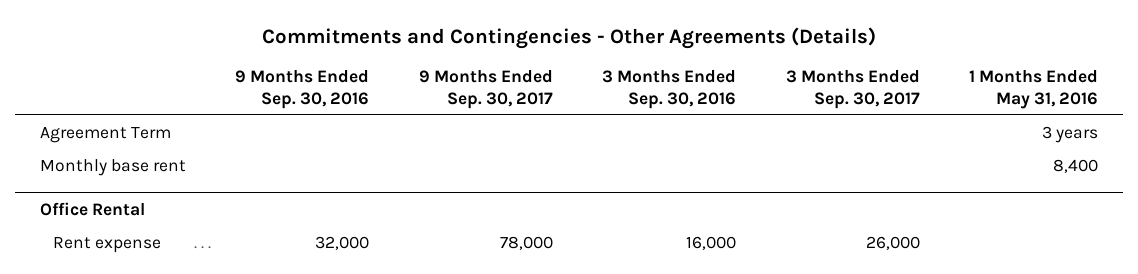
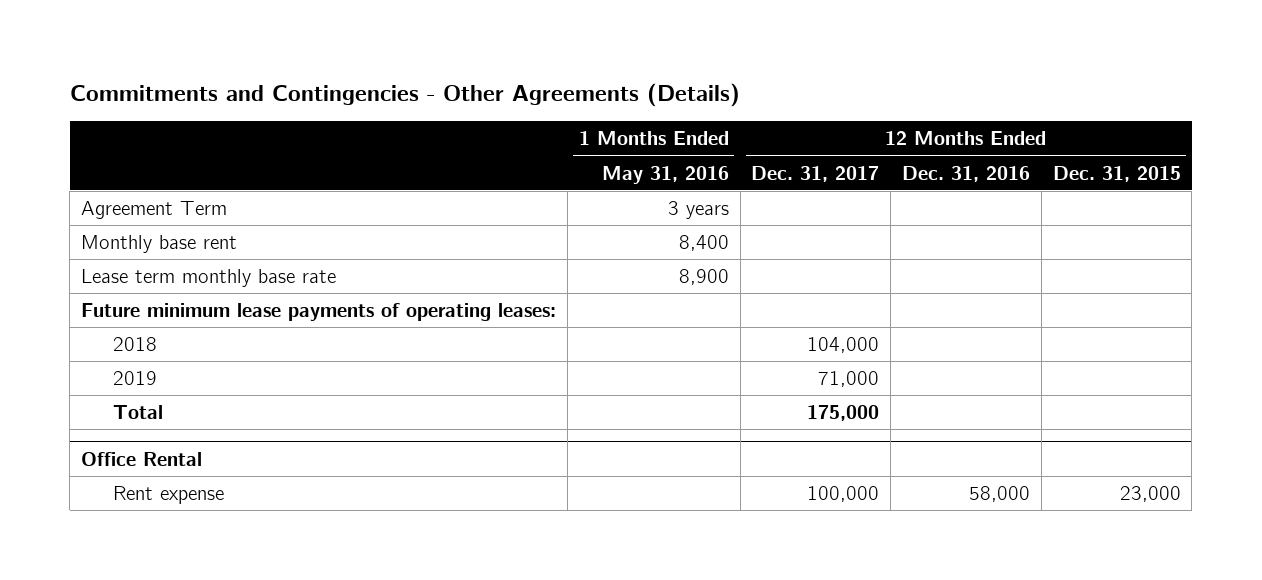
- | 9 Months Ended Sep. 30, 2016 | 9 Months Ended Sep. 30, 2017 | 3 Months Ended Sep. 30, 2016 | 3 Months Ended Sep. 30, 2017 | 1 Months Ended May 31, 2016
+ | 1 Months Ended May 31, 2016 | 12 Months Ended Dec. 31, 2017 | 12 Months Ended Dec. 31, 2016 | 12 Months Ended Dec. 31, 2015
+ Lease term monthly base rate | 8,900 | | |
+ Future minimum lease payments of operating leases:
+ 2018 | | 104,000 | |
+ 2019 | | 71,000 | |
+ Total | | 175,000 | |

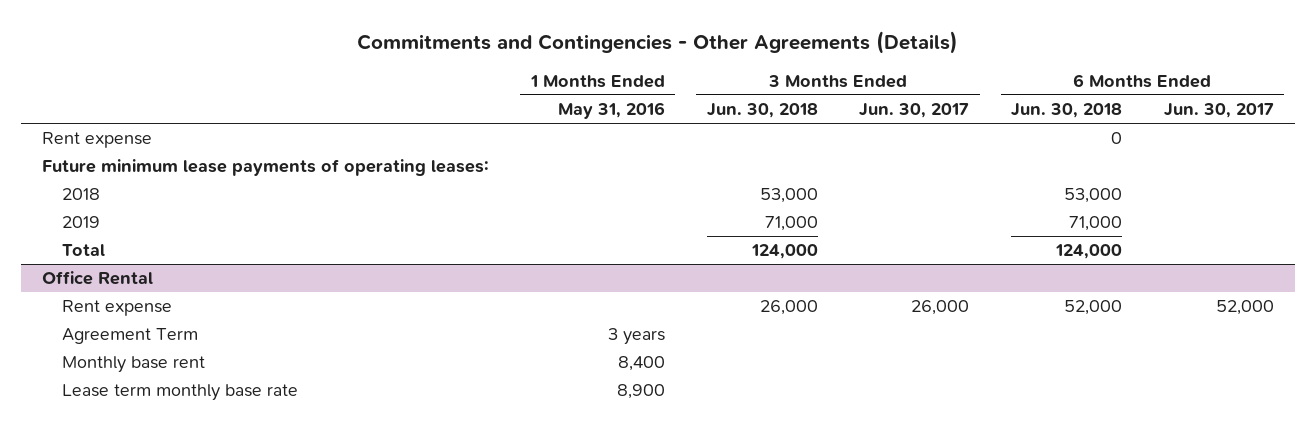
- | 1 Months Ended May 31, 2016 | 12 Months Ended Dec. 31, 2017 | 12 Months Ended Dec. 31, 2016 | 12 Months Ended Dec. 31, 2015
+ | 1 Months Ended May 31, 2016 | 3 Months Ended Jun. 30, 2018 | 3 Months Ended Jun. 30, 2017 | 6 Months Ended Jun. 30, 2018 | 6 Months Ended Jun. 30, 2017
- Agreement Term | 3 years | | |
- Monthly base rent | 8,400 | | |
- Lease term monthly base rate | 8,900 | | |
+ Rent expense | | | | 0 |
@ Office Rental
+ Agreement Term | 3 years | | | |
+ Monthly base rent | 8,400 | | | |
+ Lease term monthly base rate | 8,900 | | | |

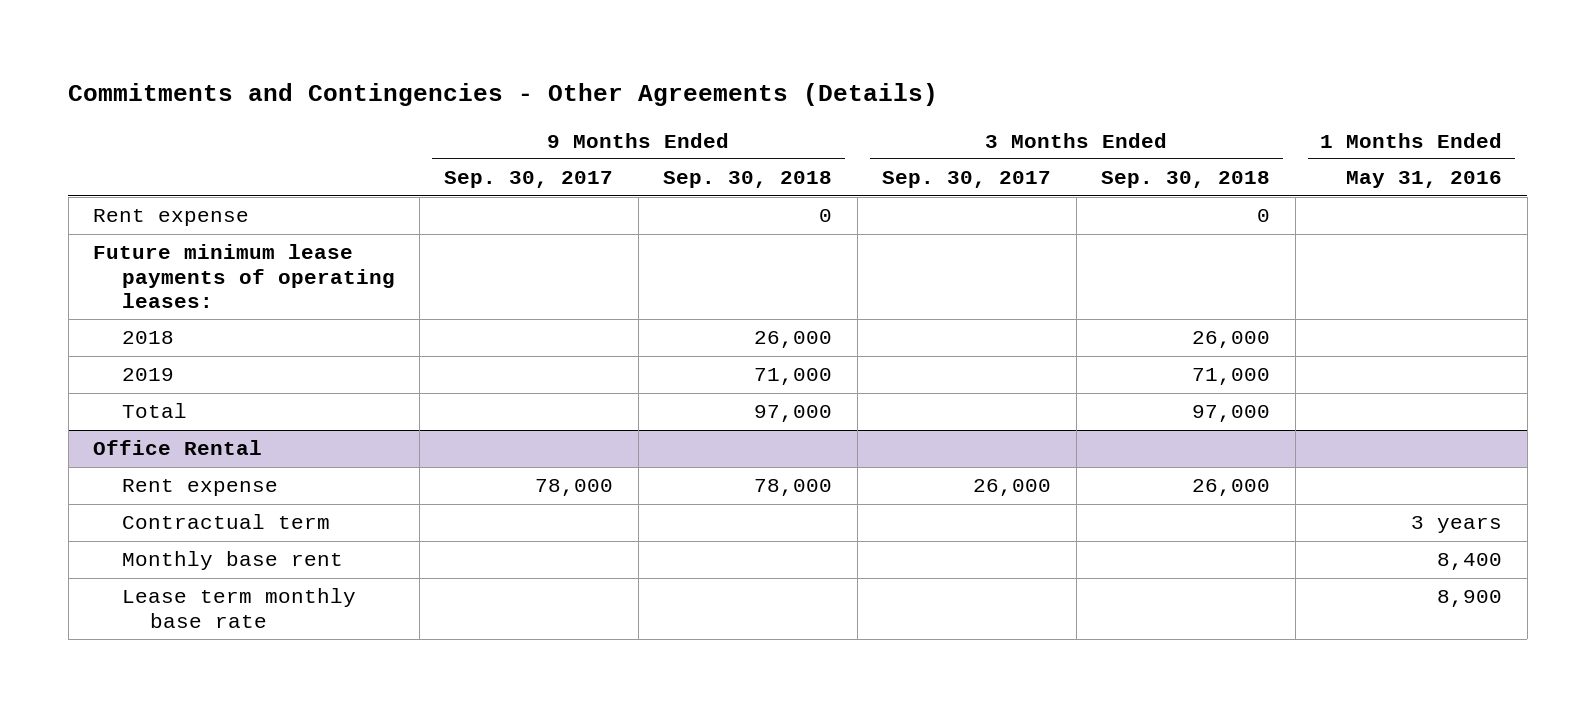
- | 1 Months Ended May 31, 2016 | 3 Months Ended Jun. 30, 2018 | 3 Months Ended Jun. 30, 2017 | 6 Months Ended Jun. 30, 2018 | 6 Months Ended Jun. 30, 2017
+ | 9 Months Ended Sep. 30, 2017 | 9 Months Ended Sep. 30, 2018 | 3 Months Ended Sep. 30, 2017 | 3 Months Ended Sep. 30, 2018 | 1 Months Ended May 31, 2016
@ Office Rental
- Agreement Term | 3 years | | | |
+ Contractual term | | | | | 3 years

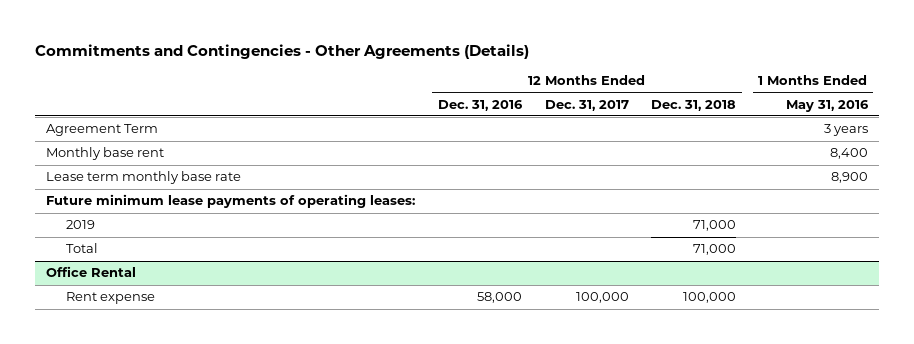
- | 9 Months Ended Sep. 30, 2017 | 9 Months Ended Sep. 30, 2018 | 3 Months Ended Sep. 30, 2017 | 3 Months Ended Sep. 30, 2018 | 1 Months Ended May 31, 2016
+ | 12 Months Ended Dec. 31, 2016 | 12 Months Ended Dec. 31, 2017 | 12 Months Ended Dec. 31, 2018 | 1 Months Ended May 31, 2016
- Rent expense | | 0 | | 0 |
+ Agreement Term | | | | 3 years
+ Monthly base rent | | | | 8,400
+ Lease term monthly base rate | | | | 8,900
- 2018 | | 26,000 | | 26,000 |
@ Office Rental
- Contractual term | | | | | 3 years
- Monthly base rent | | | | | 8,400
- Lease term monthly base rate | | | | | 8,900

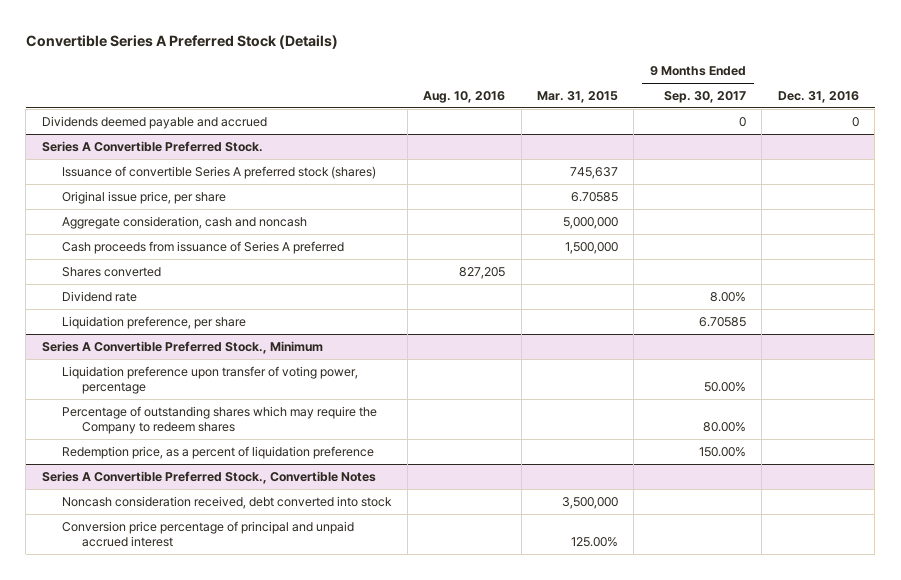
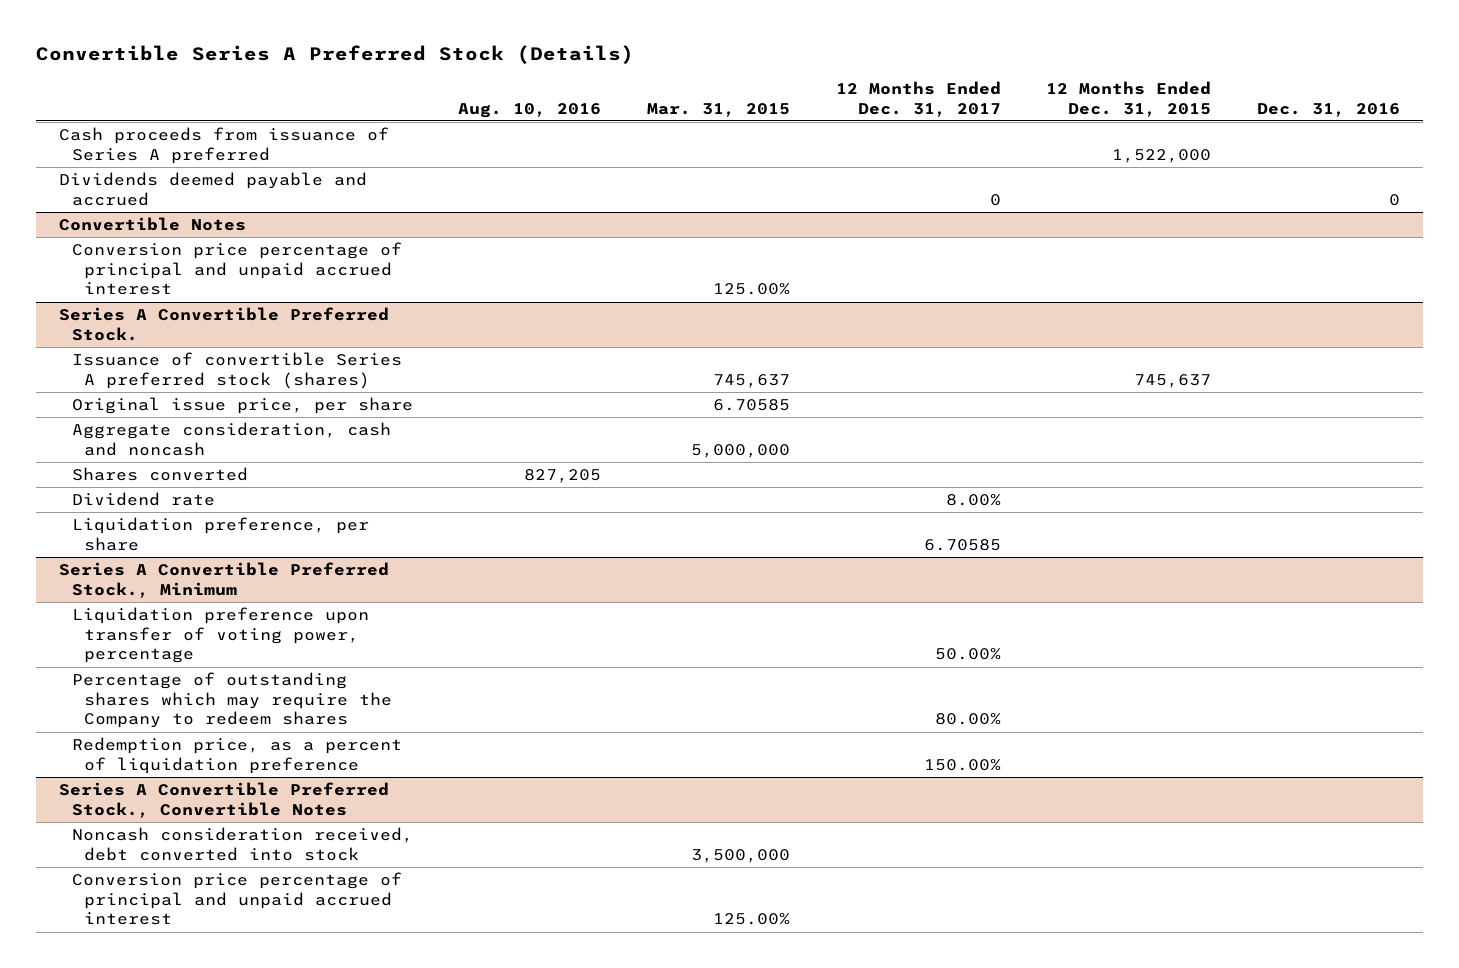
- | Aug. 10, 2016 | Mar. 31, 2015 | 9 Months Ended Sep. 30, 2017 | Dec. 31, 2016
+ | Aug. 10, 2016 | Mar. 31, 2015 | 12 Months Ended Dec. 31, 2017 | 12 Months Ended Dec. 31, 2015 | Dec. 31, 2016
+ Cash proceeds from issuance of Series A preferred | | | | 1,522,000 |
+ Convertible Notes
+ Conversion price percentage of principal and unpaid accrued interest | | 125.00% | | |
@ Series A Convertible Preferred Stock.
- Cash proceeds from issuance of Series A preferred | | 1,500,000 | |

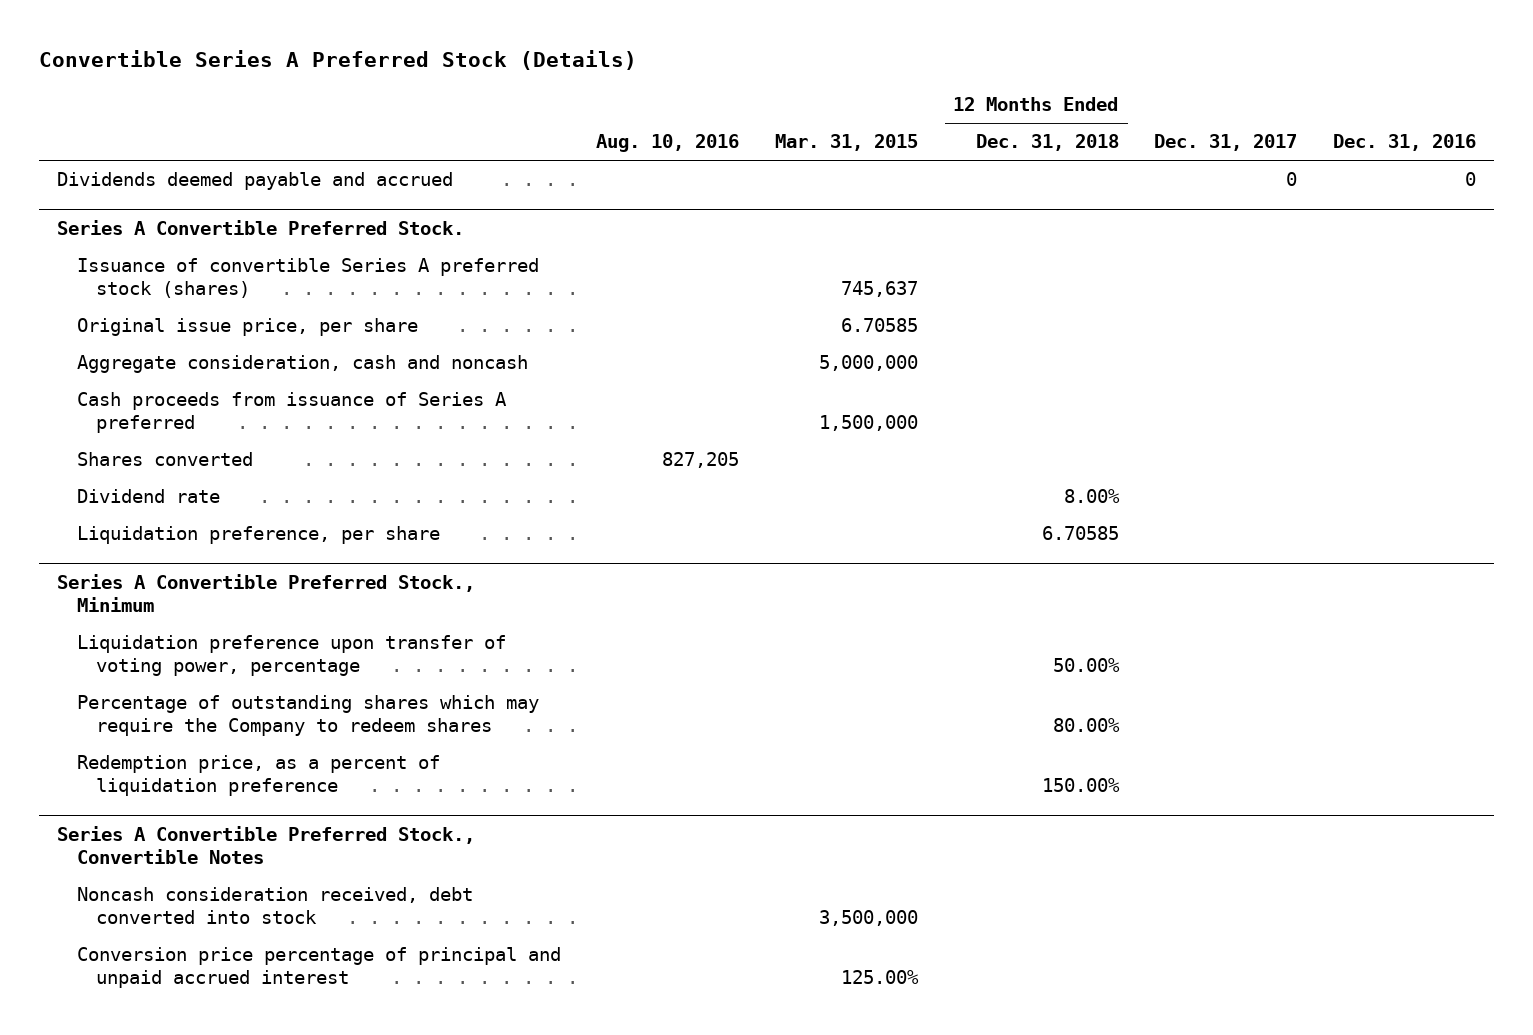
- | Aug. 10, 2016 | Mar. 31, 2015 | 12 Months Ended Dec. 31, 2017 | 12 Months Ended Dec. 31, 2015 | Dec. 31, 2016
+ | Aug. 10, 2016 | Mar. 31, 2015 | 12 Months Ended Dec. 31, 2018 | Dec. 31, 2017 | Dec. 31, 2016
- Cash proceeds from issuance of Series A preferred | | | | 1,522,000 |
- Convertible Notes
- Conversion price percentage of principal and unpaid accrued interest | | 125.00% | | |
@ Series A Convertible Preferred Stock.
+ Cash proceeds from issuance of Series A preferred | | 1,500,000 | | |

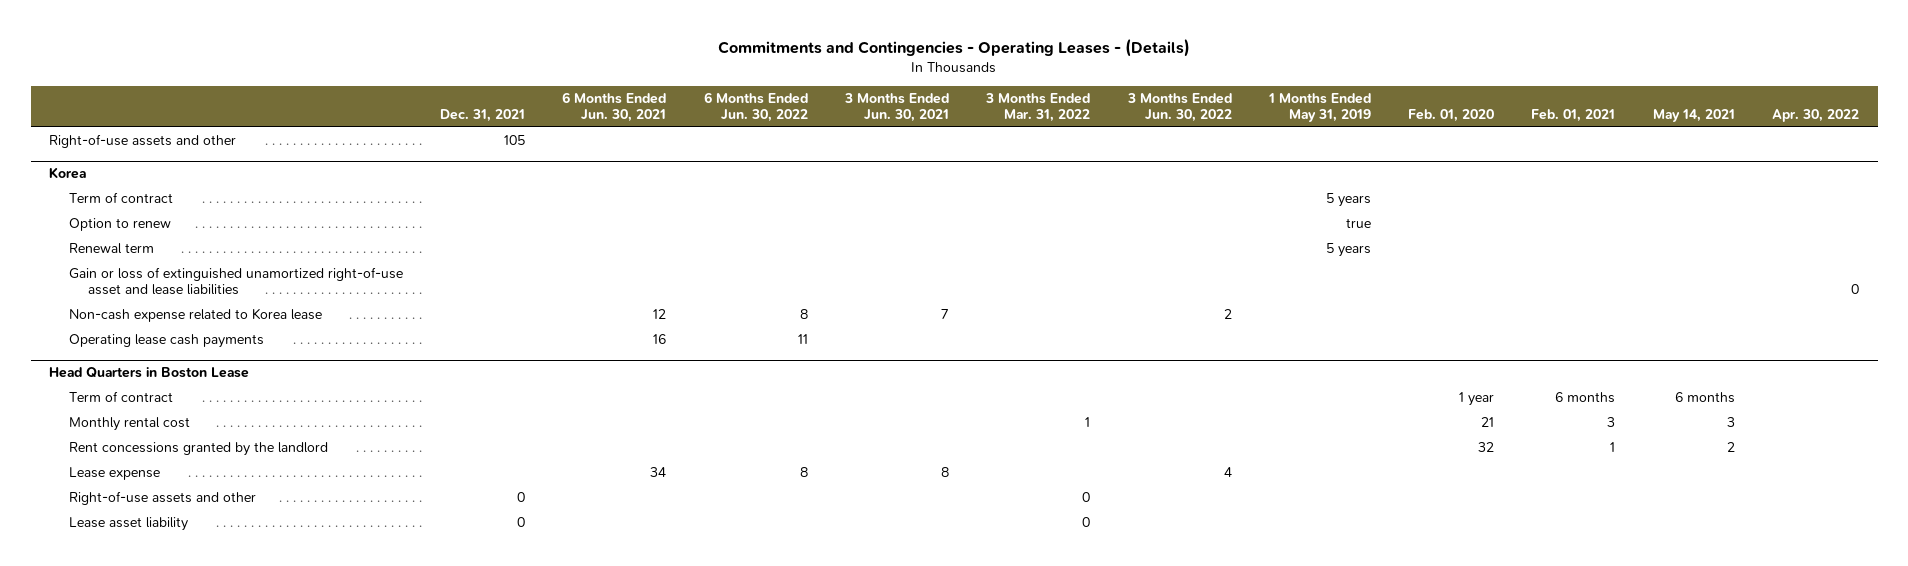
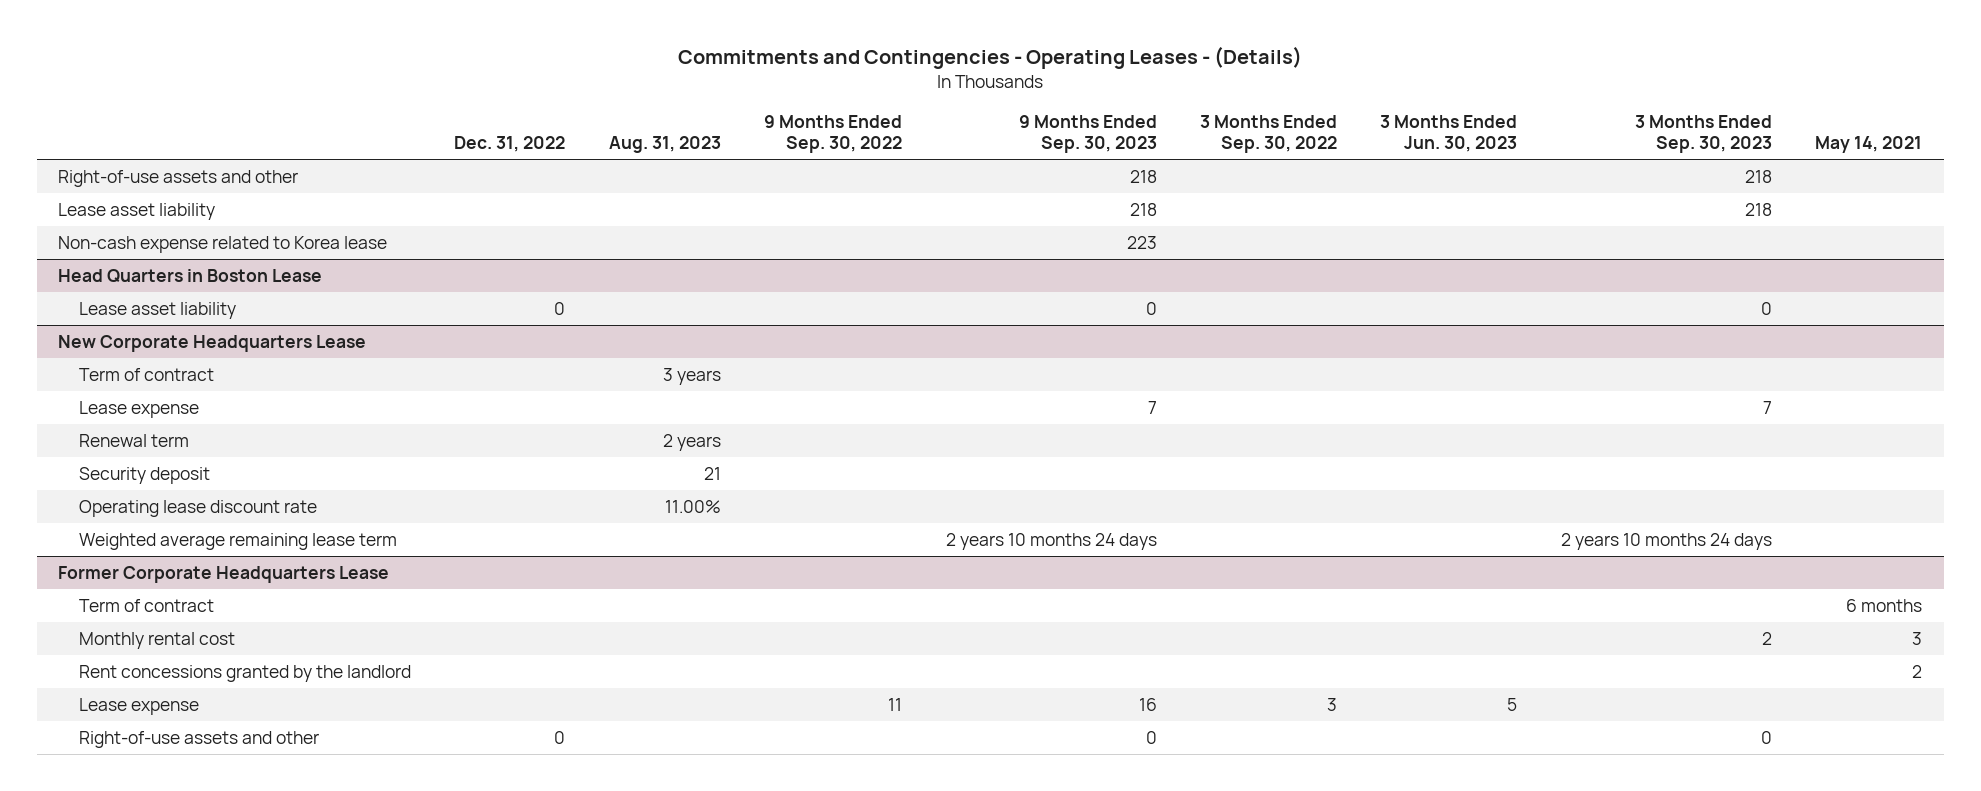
- | Dec. 31, 2021 | 6 Months Ended Jun. 30, 2021 | 6 Months Ended Jun. 30, 2022 | 3 Months Ended Jun. 30, 2021 | 3 Months Ended Mar. 31, 2022 | 3 Months Ended Jun. 30, 2022 | 1 Months Ended May 31, 2019 | Feb. 01, 2020 | Feb. 01, 2021 | May 14, 2021 | Apr. 30, 2022
+ | Dec. 31, 2022 | Aug. 31, 2023 | 9 Months Ended Sep. 30, 2022 | 9 Months Ended Sep. 30, 2023 | 3 Months Ended Sep. 30, 2022 | 3 Months Ended Jun. 30, 2023 | 3 Months Ended Sep. 30, 2023 | May 14, 2021
- Korea
- Term of contract | | | | | | | 5 years | | | |
- Option to renew | | | | | | | true | | | |
- Renewal term | | | | | | | 5 years | | | |
- Gain or loss of extinguished unamortized right-of-use asset and lease liabilities | | | | | | | | | | | 0
- Non-cash expense related to Korea lease | | 12 | 8 | 7 | | 2 | | | | |
- Operating lease cash payments | | 16 | 11 | | | | | | | |
+ Lease asset liability | | | | 218 | | | 218 |
+ Non-cash expense related to Korea lease | | | | 223 | | | |
@ Head Quarters in Boston Lease
- Term of contract | | | | | | | | 1 year | 6 months | 6 months |
- Monthly rental cost | | | | | 1 | | | 21 | 3 | 3 |
- Rent concessions granted by the landlord | | | | | | | | 32 | 1 | 2 |
- Lease expense | | 34 | 8 | 8 | | 4 | | | | |
- Right-of-use assets and other | 0 | | | | 0 | | | | | |
+ New Corporate Headquarters Lease
+ Term of contract | | 3 years | | | | | |
+ Lease expense | | | | 7 | | | 7 |
+ Renewal term | | 2 years | | | | | |
+ Security deposit | | 21 | | | | | |
+ Operating lease discount rate | | 11.00% | | | | | |
+ Weighted average remaining lease term | | | | 2 years 10 months 24 days | | | 2 years 10 months 24 days |
+ Former Corporate Headquarters Lease
+ Term of contract | | | | | | | | 6 months
+ Monthly rental cost | | | | | | | 2 | 3
+ Rent concessions granted by the landlord | | | | | | | | 2
+ Lease expense | | | 11 | 16 | 3 | 5 | |
+ Right-of-use assets and other | 0 | | | 0 | | | 0 |

